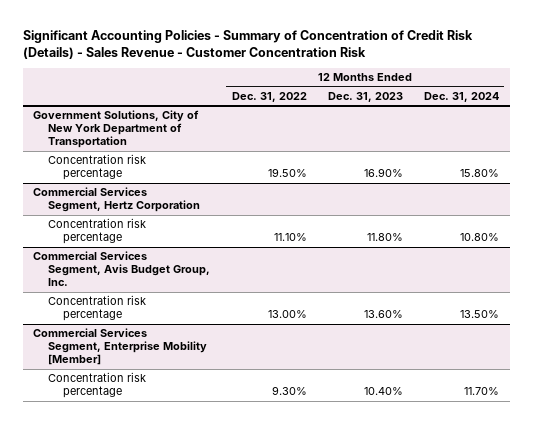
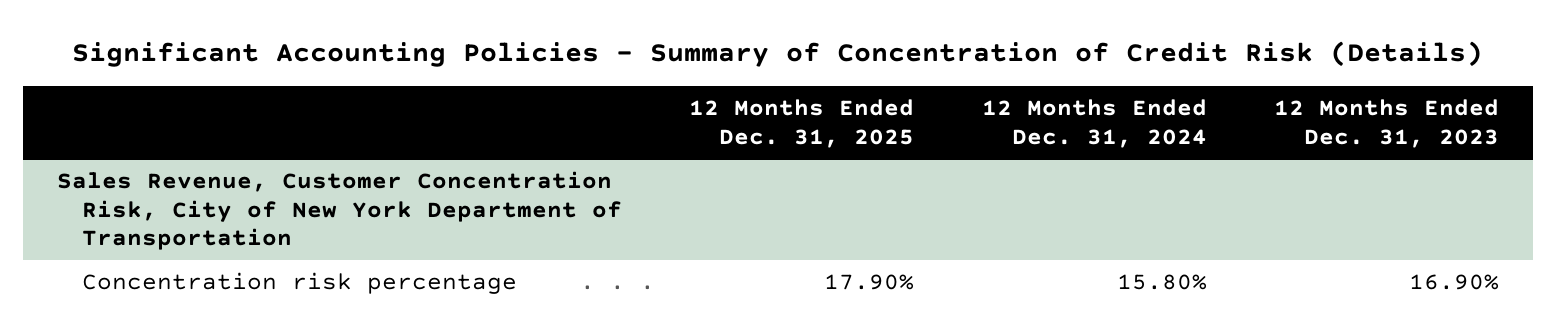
- Significant Accounting Policies - Summary of Concentration of Credit Risk (Details) - Sales Revenue - Customer Concentration Risk
+ Significant Accounting Policies - Summary of Concentration of Credit Risk (Details)
- | 12 Months Ended Dec. 31, 2022 | 12 Months Ended Dec. 31, 2023 | 12 Months Ended Dec. 31, 2024
+ | 12 Months Ended Dec. 31, 2025 | 12 Months Ended Dec. 31, 2024 | 12 Months Ended Dec. 31, 2023
- Government Solutions, City of New York Department of Transportation
+ Sales Revenue, Customer Concentration Risk, City of New York Department of Transportation
- Commercial Services Segment, Hertz Corporation
- Concentration risk percentage | 11.10% | 11.80% | 10.80%
- Commercial Services Segment, Avis Budget Group, Inc.
- Concentration risk percentage | 13.00% | 13.60% | 13.50%
- Commercial Services Segment, Enterprise Mobility [Member]
- Concentration risk percentage | 9.30% | 10.40% | 11.70%

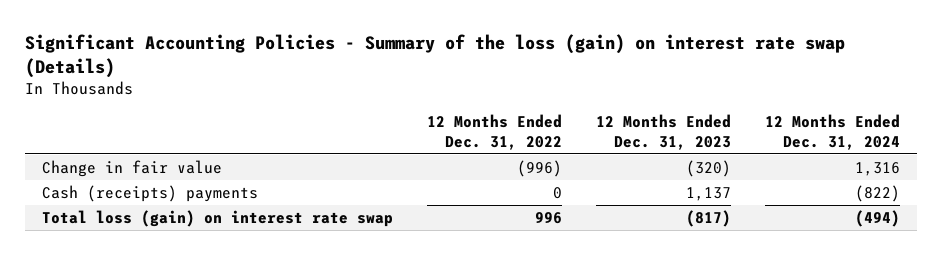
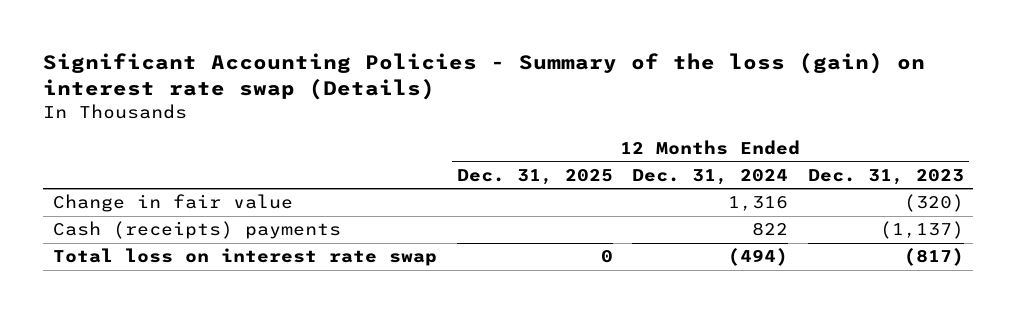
- | 12 Months Ended Dec. 31, 2022 | 12 Months Ended Dec. 31, 2023 | 12 Months Ended Dec. 31, 2024
+ | 12 Months Ended Dec. 31, 2025 | 12 Months Ended Dec. 31, 2024 | 12 Months Ended Dec. 31, 2023
- Cash (receipts) payments | 0 | 1,137 | (822)
- Total loss (gain) on interest rate swap | 996 | (817) | (494)
+ Cash (receipts) payments | | 822 | (1,137)
+ Total loss on interest rate swap | 0 | (494) | (817)

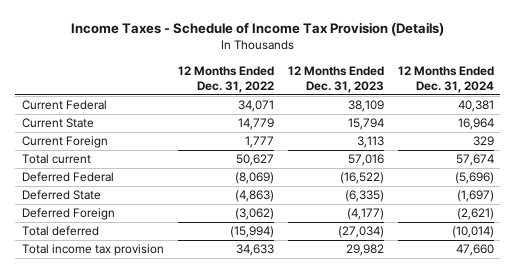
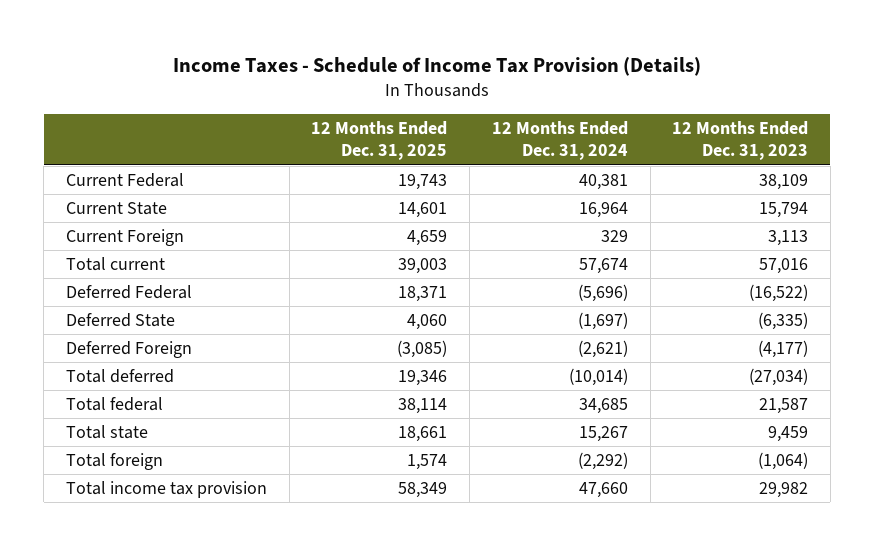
- | 12 Months Ended Dec. 31, 2022 | 12 Months Ended Dec. 31, 2023 | 12 Months Ended Dec. 31, 2024
+ | 12 Months Ended Dec. 31, 2025 | 12 Months Ended Dec. 31, 2024 | 12 Months Ended Dec. 31, 2023
+ Total federal | 38,114 | 34,685 | 21,587
+ Total state | 18,661 | 15,267 | 9,459
+ Total foreign | 1,574 | (2,292) | (1,064)

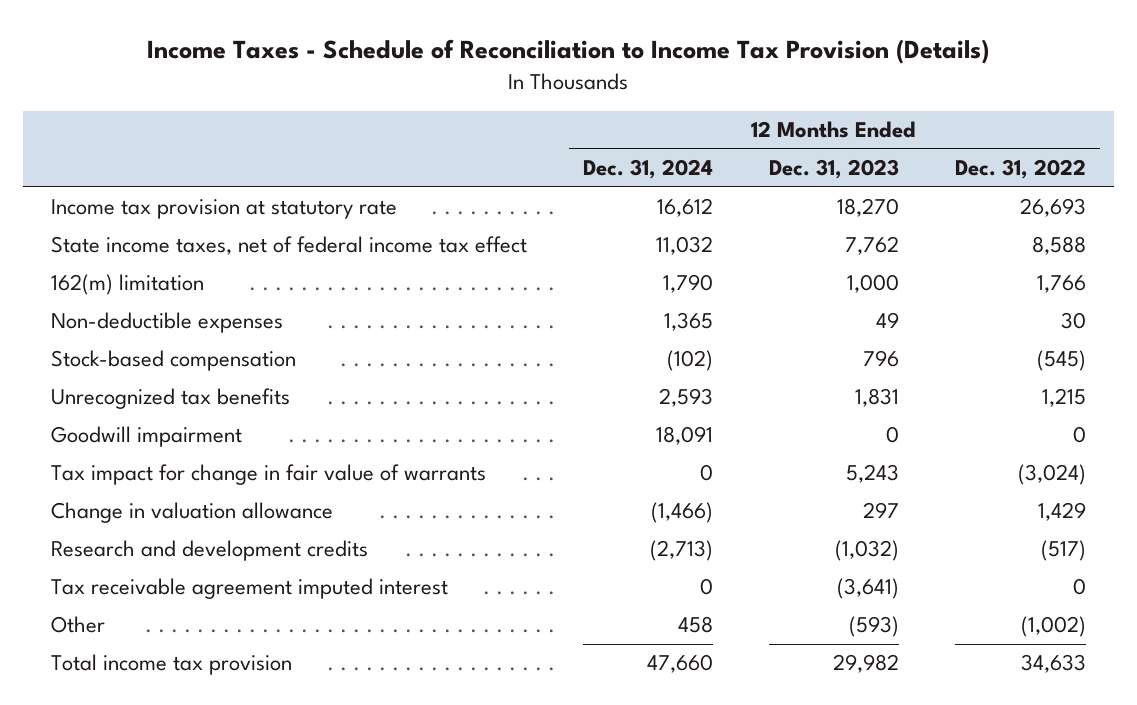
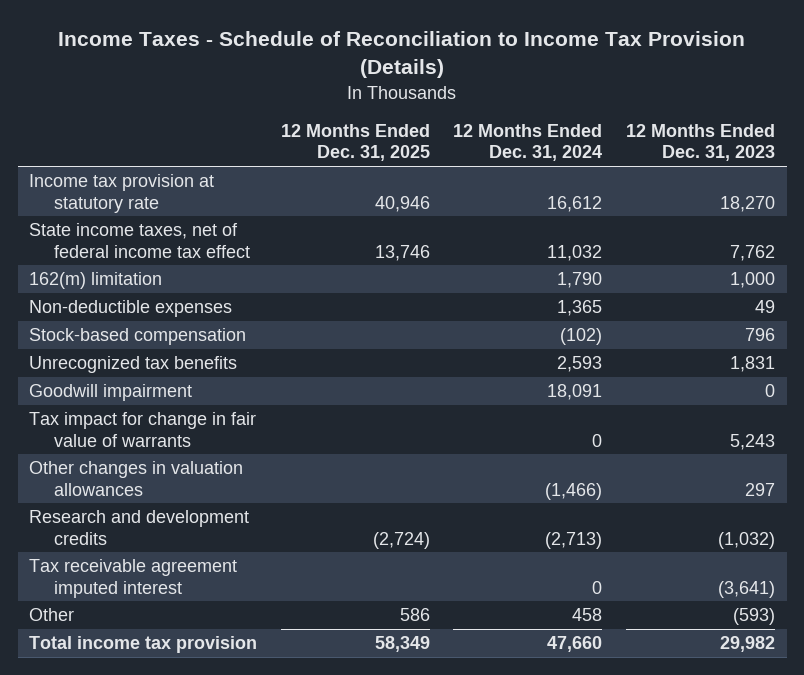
- | 12 Months Ended Dec. 31, 2024 | 12 Months Ended Dec. 31, 2023 | 12 Months Ended Dec. 31, 2022
+ | 12 Months Ended Dec. 31, 2025 | 12 Months Ended Dec. 31, 2024 | 12 Months Ended Dec. 31, 2023
- Change in valuation allowance | (1,466) | 297 | 1,429
+ Other changes in valuation allowances | | (1,466) | 297

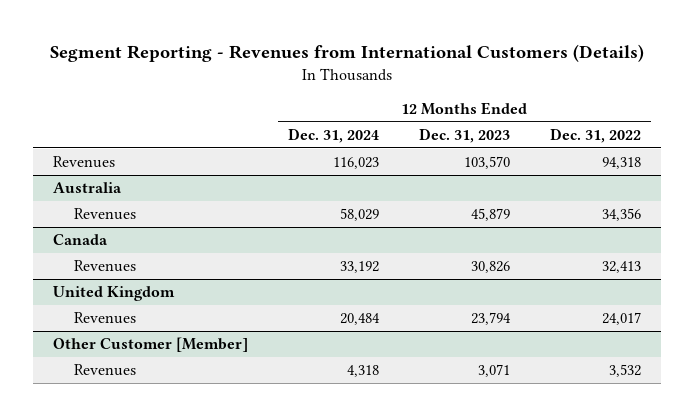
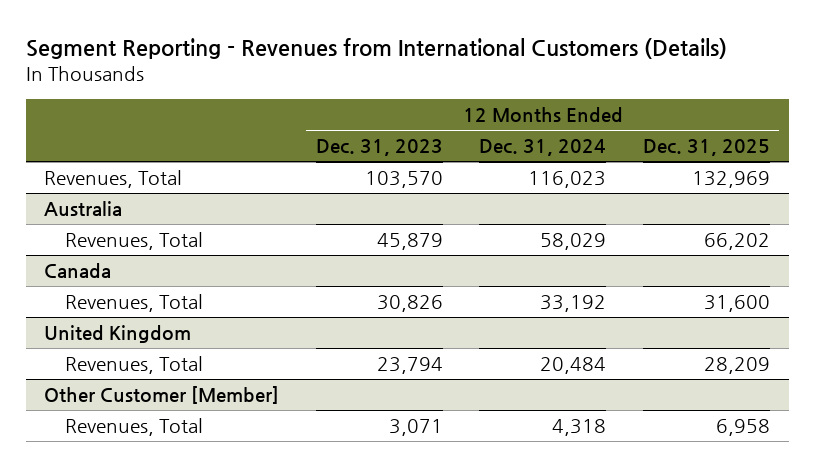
- | 12 Months Ended Dec. 31, 2024 | 12 Months Ended Dec. 31, 2023 | 12 Months Ended Dec. 31, 2022
+ | 12 Months Ended Dec. 31, 2023 | 12 Months Ended Dec. 31, 2024 | 12 Months Ended Dec. 31, 2025
- Revenues | 116,023 | 103,570 | 94,318
+ Revenues, Total | 103,570 | 116,023 | 132,969
@ Australia
- Revenues | 58,029 | 45,879 | 34,356
+ Revenues, Total | 45,879 | 58,029 | 66,202
@ Canada
- Revenues | 33,192 | 30,826 | 32,413
+ Revenues, Total | 30,826 | 33,192 | 31,600
@ United Kingdom
- Revenues | 20,484 | 23,794 | 24,017
+ Revenues, Total | 23,794 | 20,484 | 28,209
@ Other Customer [Member]
- Revenues | 4,318 | 3,071 | 3,532
+ Revenues, Total | 3,071 | 4,318 | 6,958

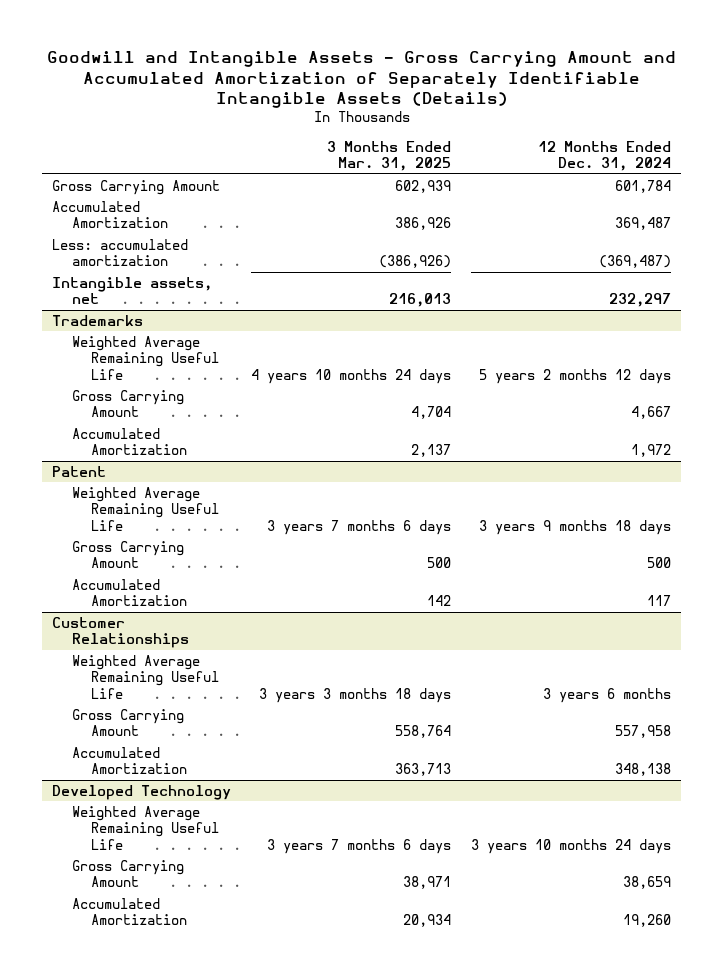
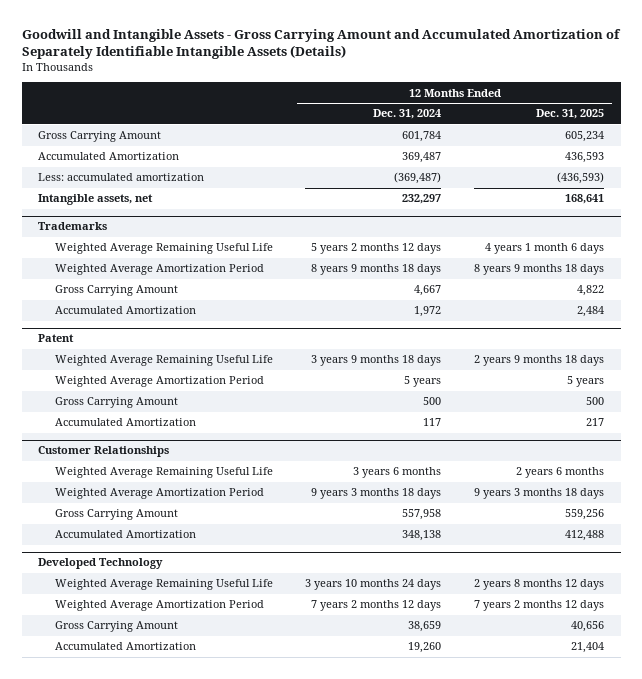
- | 3 Months Ended Mar. 31, 2025 | 12 Months Ended Dec. 31, 2024
+ | 12 Months Ended Dec. 31, 2024 | 12 Months Ended Dec. 31, 2025
@ Trademarks
+ Weighted Average Amortization Period | 8 years 9 months 18 days | 8 years 9 months 18 days
@ Patent
+ Weighted Average Amortization Period | 5 years | 5 years
@ Customer Relationships
+ Weighted Average Amortization Period | 9 years 3 months 18 days | 9 years 3 months 18 days
@ Developed Technology
+ Weighted Average Amortization Period | 7 years 2 months 12 days | 7 years 2 months 12 days

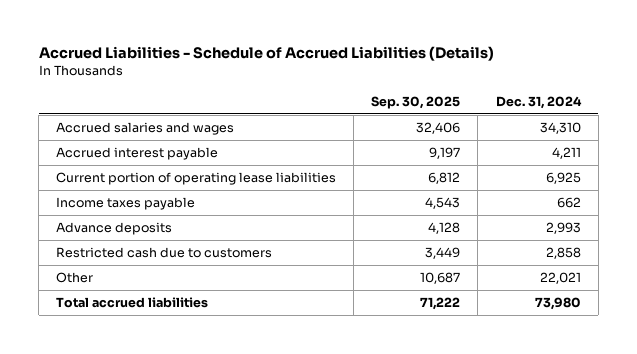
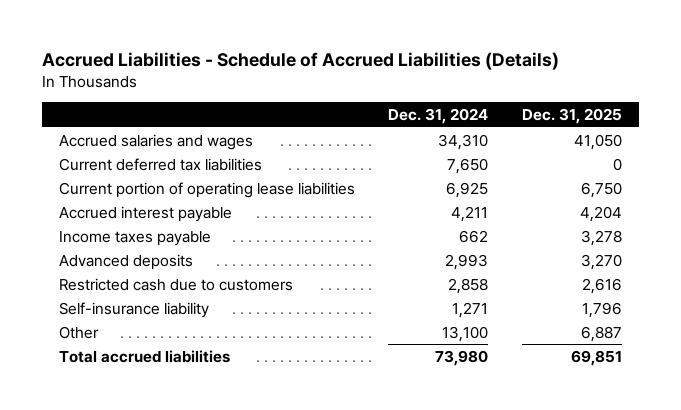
- | Sep. 30, 2025 | Dec. 31, 2024
+ | Dec. 31, 2024 | Dec. 31, 2025
+ Current deferred tax liabilities | 7,650 | 0
moved down: Accrued interest payable | 4,211 | 4,204
- Advance deposits | 4,128 | 2,993
+ Advanced deposits | 2,993 | 3,270
- Other | 10,687 | 22,021
+ Self-insurance liability | 1,271 | 1,796
+ Other | 13,100 | 6,887

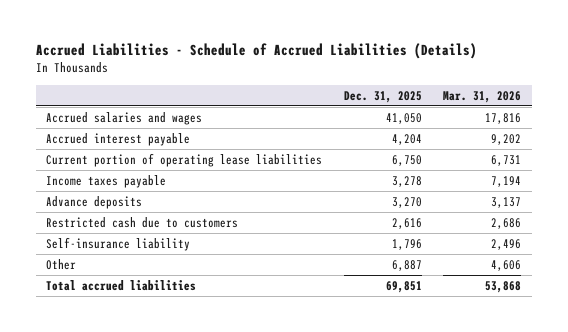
- | Dec. 31, 2024 | Dec. 31, 2025
+ | Dec. 31, 2025 | Mar. 31, 2026
- Current deferred tax liabilities | 7,650 | 0
moved down: Current portion of operating lease liabilities | 6,750 | 6,731
- Advanced deposits | 2,993 | 3,270
+ Advance deposits | 3,270 | 3,137

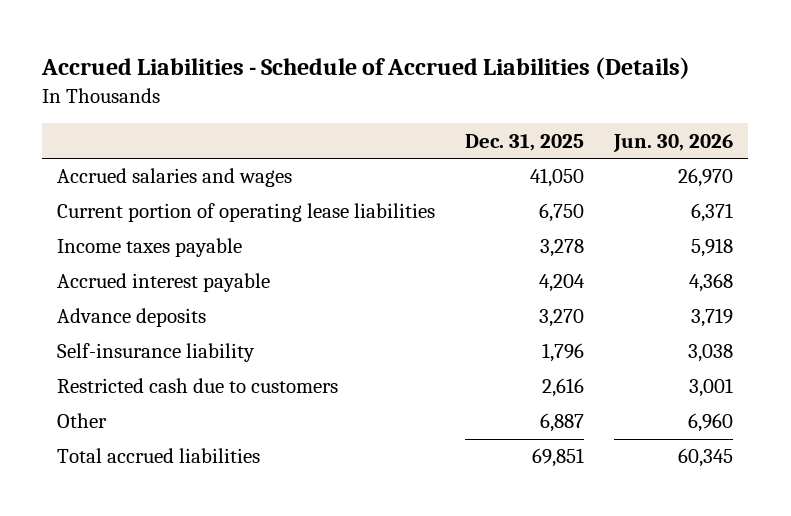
- | Dec. 31, 2025 | Mar. 31, 2026
+ | Dec. 31, 2025 | Jun. 30, 2026
moved down: Accrued interest payable | 4,204 | 4,368
moved down: Restricted cash due to customers | 2,616 | 3,001

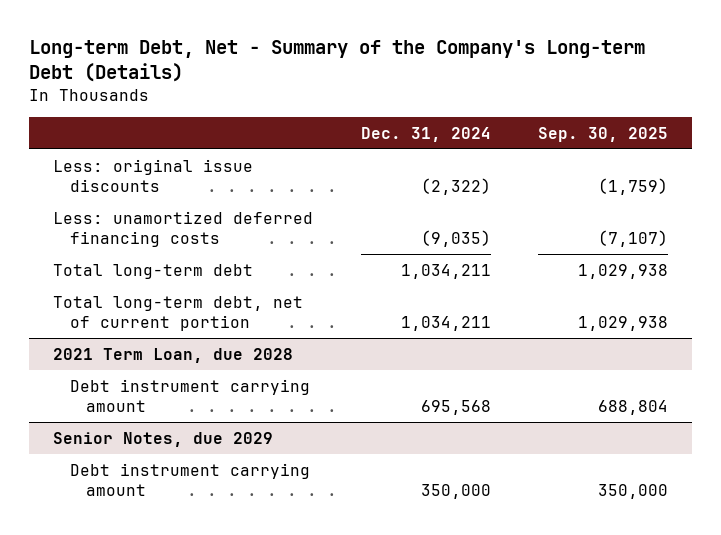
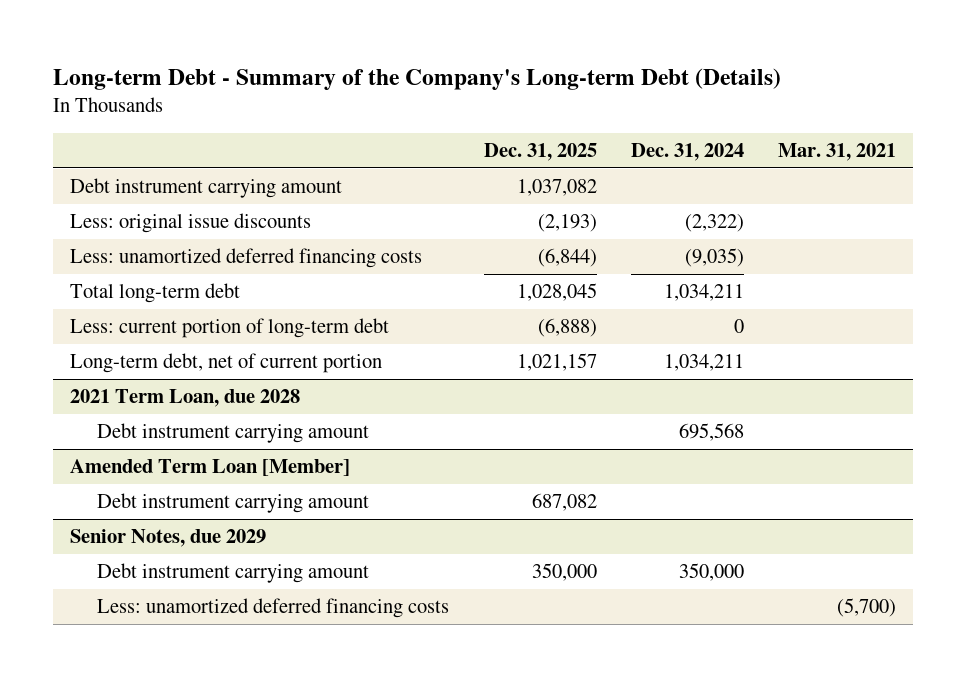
- Long-term Debt, Net - Summary of the Company's Long-term Debt (Details)
+ Long-term Debt - Summary of the Company's Long-term Debt (Details)
- | Dec. 31, 2024 | Sep. 30, 2025
+ | Dec. 31, 2025 | Dec. 31, 2024 | Mar. 31, 2021
+ Debt instrument carrying amount | 1,037,082 | |
- Total long-term debt, net of current portion | 1,034,211 | 1,029,938
+ Less: current portion of long-term debt | (6,888) | 0 |
+ Long-term debt, net of current portion | 1,021,157 | 1,034,211 |
+ Amended Term Loan [Member]
+ Debt instrument carrying amount | 687,082 | |
@ Senior Notes, due 2029
+ Less: unamortized deferred financing costs | | | (5,700)

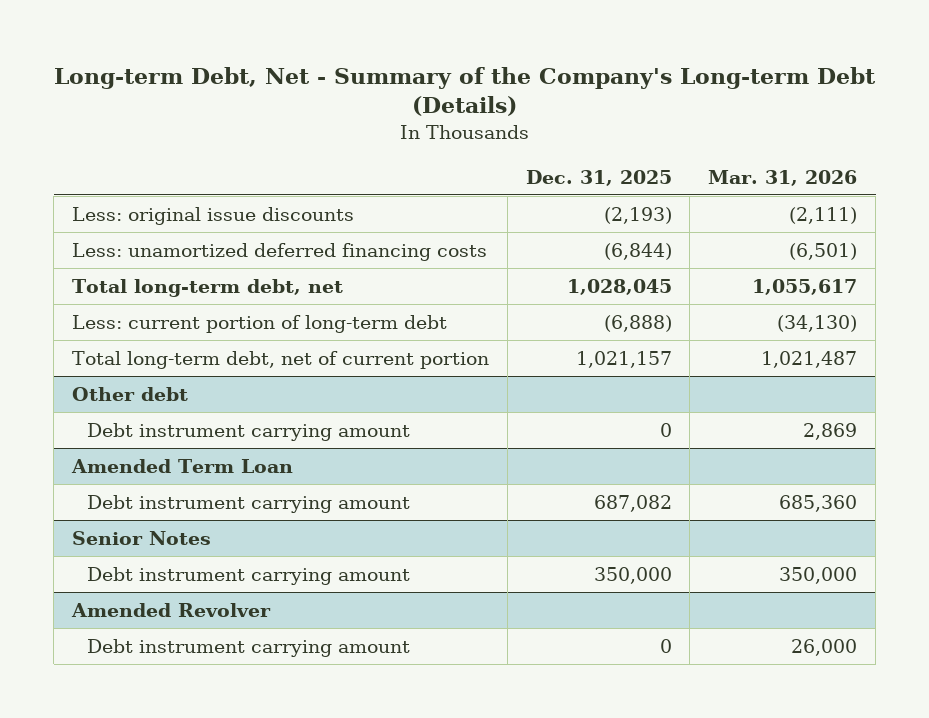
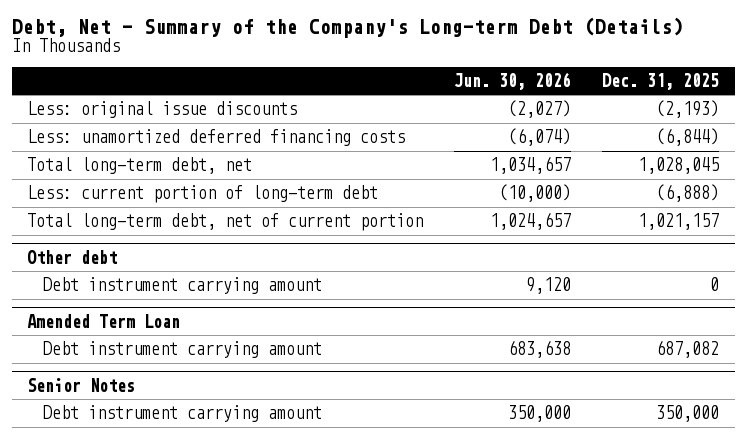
- Long-term Debt, Net - Summary of the Company's Long-term Debt (Details)
+ Debt, Net - Summary of the Company's Long-term Debt (Details)
- | Dec. 31, 2025 | Mar. 31, 2026
+ | Jun. 30, 2026 | Dec. 31, 2025
- Amended Revolver
- Debt instrument carrying amount | 0 | 26,000

